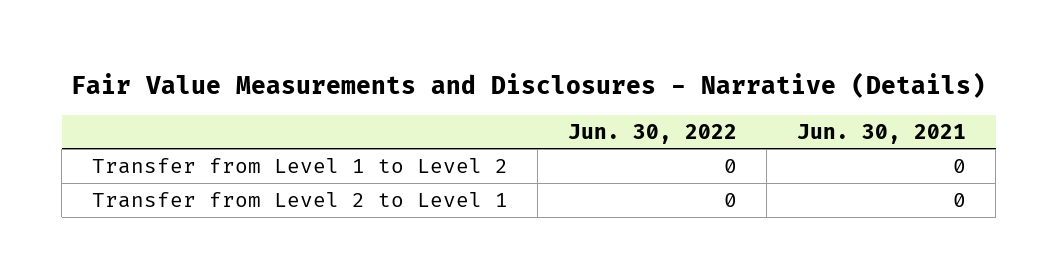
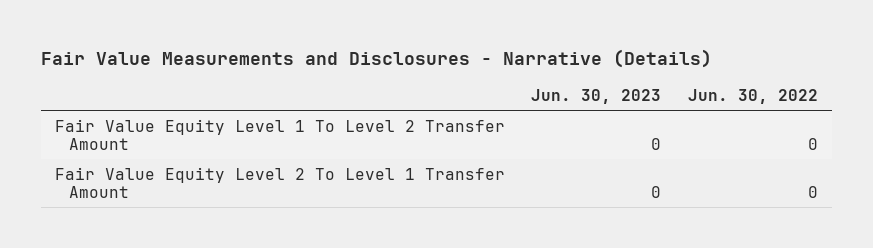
- | Jun. 30, 2022 | Jun. 30, 2021
+ | Jun. 30, 2023 | Jun. 30, 2022
- Transfer from Level 1 to Level 2 | 0 | 0
- Transfer from Level 2 to Level 1 | 0 | 0
+ Fair Value Equity Level 1 To Level 2 Transfer Amount | 0 | 0
+ Fair Value Equity Level 2 To Level 1 Transfer Amount | 0 | 0

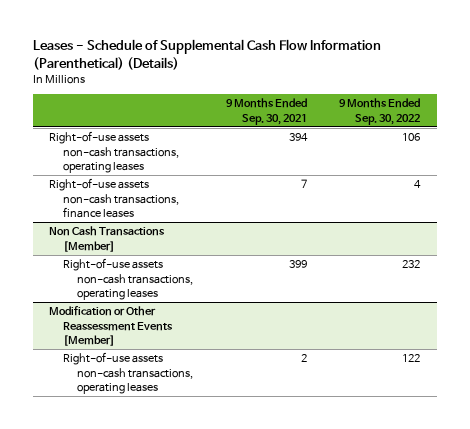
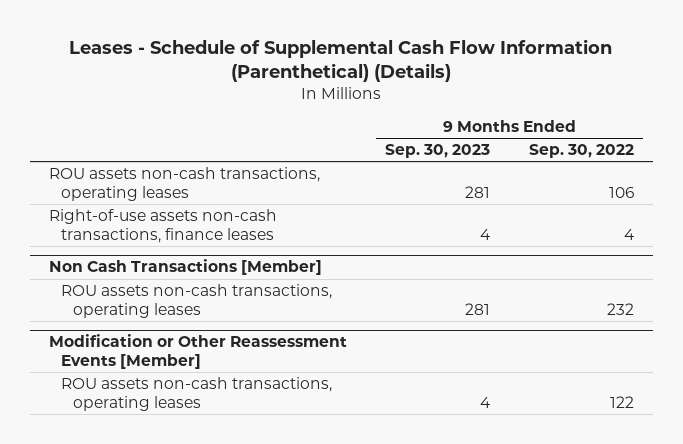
- | 9 Months Ended Sep. 30, 2021 | 9 Months Ended Sep. 30, 2022
+ | 9 Months Ended Sep. 30, 2023 | 9 Months Ended Sep. 30, 2022
- Right-of-use assets non-cash transactions, operating leases | 394 | 106
+ ROU assets non-cash transactions, operating leases | 281 | 106
@ Non Cash Transactions [Member]
- Right-of-use assets non-cash transactions, operating leases | 399 | 232
+ ROU assets non-cash transactions, operating leases | 281 | 232
@ Modification or Other Reassessment Events [Member]
- Right-of-use assets non-cash transactions, operating leases | 2 | 122
+ ROU assets non-cash transactions, operating leases | 4 | 122

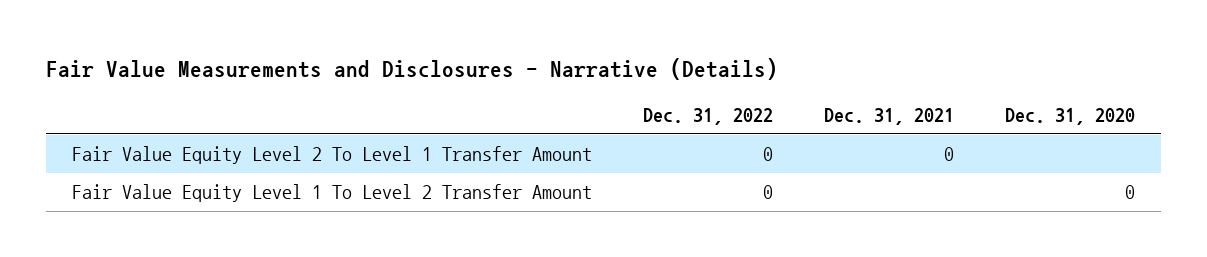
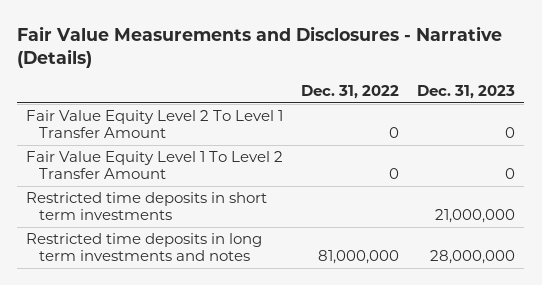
- | Dec. 31, 2022 | Dec. 31, 2021 | Dec. 31, 2020
+ | Dec. 31, 2022 | Dec. 31, 2023
+ Restricted time deposits in short term investments | | 21,000,000
+ Restricted time deposits in long term investments and notes | 81,000,000 | 28,000,000

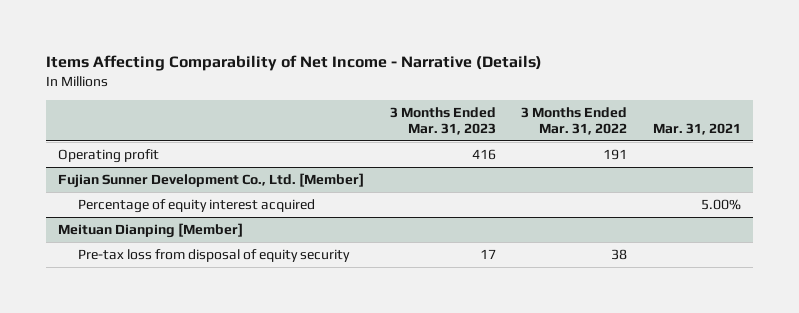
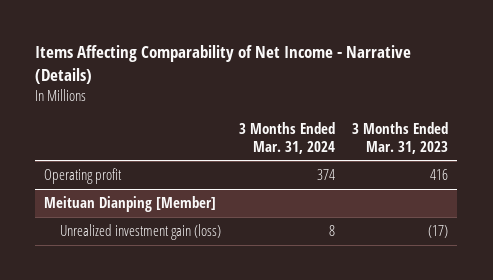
- | 3 Months Ended Mar. 31, 2023 | 3 Months Ended Mar. 31, 2022 | Mar. 31, 2021
+ | 3 Months Ended Mar. 31, 2024 | 3 Months Ended Mar. 31, 2023
- Fujian Sunner Development Co., Ltd. [Member]
- Percentage of equity interest acquired | | | 5.00%
@ Meituan Dianping [Member]
- Pre-tax loss from disposal of equity security | 17 | 38 |
+ Unrealized investment gain (loss) | 8 | (17)

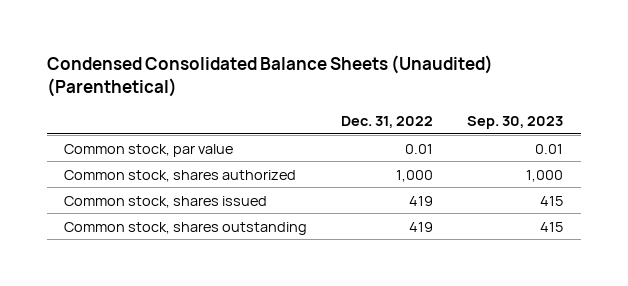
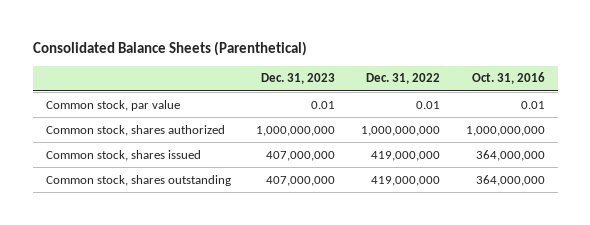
- Condensed Consolidated Balance Sheets (Unaudited) (Parenthetical)
+ Consolidated Balance Sheets (Parenthetical)
- | Dec. 31, 2022 | Sep. 30, 2023
+ | Dec. 31, 2023 | Dec. 31, 2022 | Oct. 31, 2016
- Common stock, shares authorized | 1,000 | 1,000
- Common stock, shares issued | 419 | 415
- Common stock, shares outstanding | 419 | 415
+ Common stock, shares authorized | 1,000,000,000 | 1,000,000,000 | 1,000,000,000
+ Common stock, shares issued | 407,000,000 | 419,000,000 | 364,000,000
+ Common stock, shares outstanding | 407,000,000 | 419,000,000 | 364,000,000

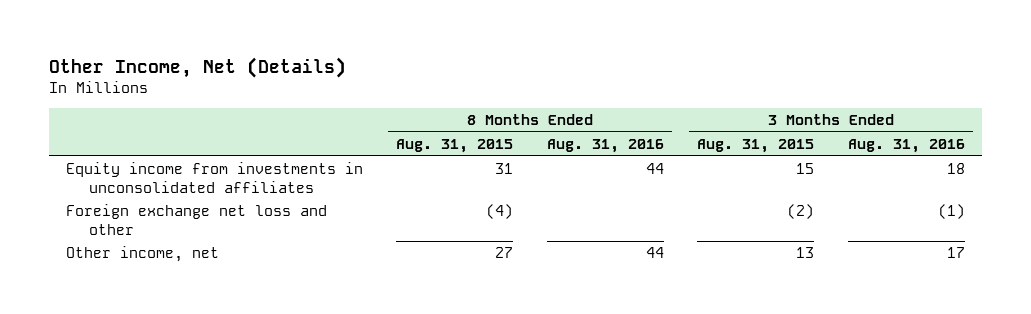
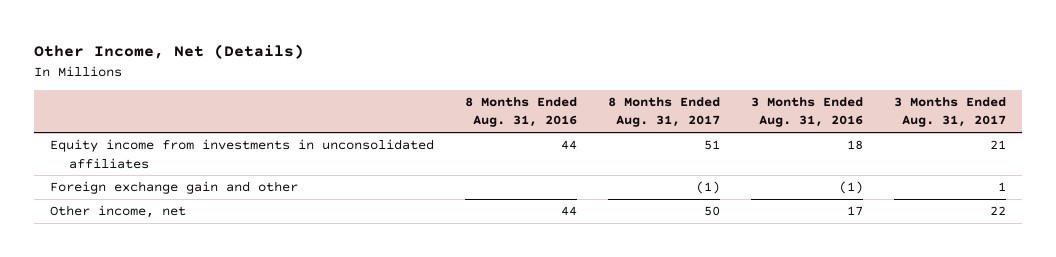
- | 8 Months Ended Aug. 31, 2015 | 8 Months Ended Aug. 31, 2016 | 3 Months Ended Aug. 31, 2015 | 3 Months Ended Aug. 31, 2016
+ | 8 Months Ended Aug. 31, 2016 | 8 Months Ended Aug. 31, 2017 | 3 Months Ended Aug. 31, 2016 | 3 Months Ended Aug. 31, 2017
- Foreign exchange net loss and other | (4) | | (2) | (1)
+ Foreign exchange gain and other | | (1) | (1) | 1

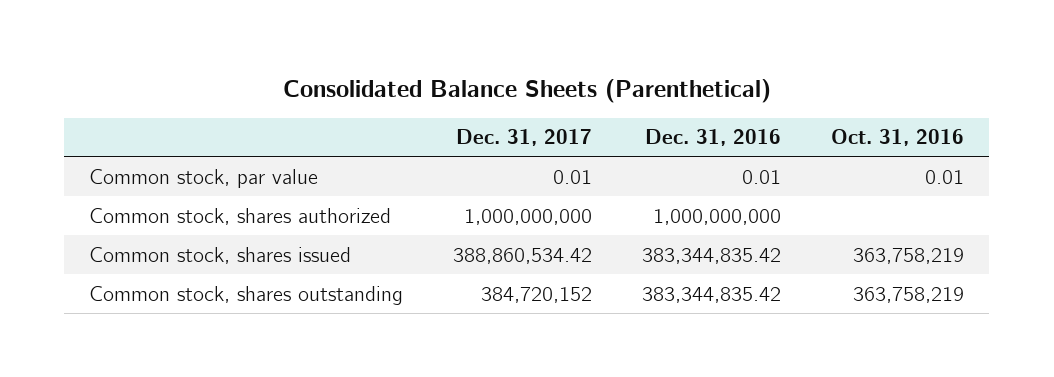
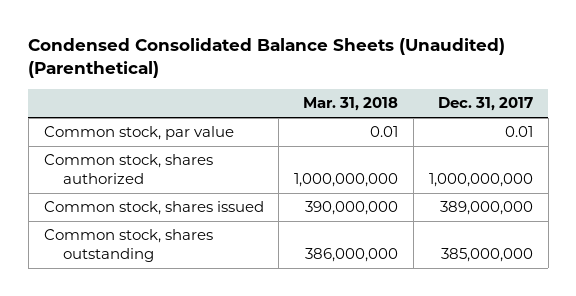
- Consolidated Balance Sheets (Parenthetical)
+ Condensed Consolidated Balance Sheets (Unaudited) (Parenthetical)
- | Dec. 31, 2017 | Dec. 31, 2016 | Oct. 31, 2016
+ | Mar. 31, 2018 | Dec. 31, 2017
- Common stock, shares issued | 388,860,534.42 | 383,344,835.42 | 363,758,219
- Common stock, shares outstanding | 384,720,152 | 383,344,835.42 | 363,758,219
+ Common stock, shares issued | 390,000,000 | 389,000,000
+ Common stock, shares outstanding | 386,000,000 | 385,000,000

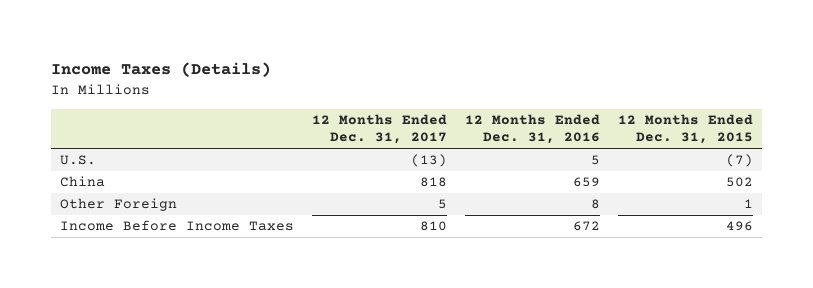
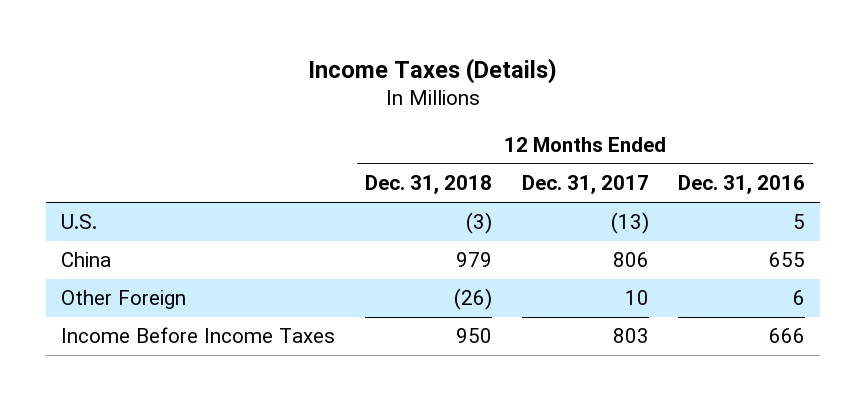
- | 12 Months Ended Dec. 31, 2017 | 12 Months Ended Dec. 31, 2016 | 12 Months Ended Dec. 31, 2015
+ | 12 Months Ended Dec. 31, 2018 | 12 Months Ended Dec. 31, 2017 | 12 Months Ended Dec. 31, 2016
- China | 818 | 659 | 502
- Other Foreign | 5 | 8 | 1
- Income Before Income Taxes | 810 | 672 | 496
+ China | 979 | 806 | 655
+ Other Foreign | (26) | 10 | 6
+ Income Before Income Taxes | 950 | 803 | 666

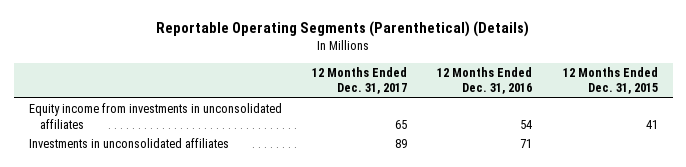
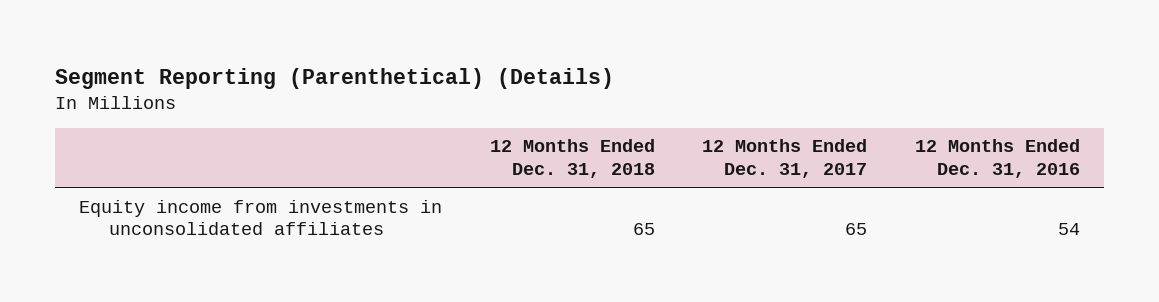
- Reportable Operating Segments (Parenthetical) (Details)
+ Segment Reporting (Parenthetical) (Details)
- | 12 Months Ended Dec. 31, 2017 | 12 Months Ended Dec. 31, 2016 | 12 Months Ended Dec. 31, 2015
+ | 12 Months Ended Dec. 31, 2018 | 12 Months Ended Dec. 31, 2017 | 12 Months Ended Dec. 31, 2016
- Investments in unconsolidated affiliates | 89 | 71 |

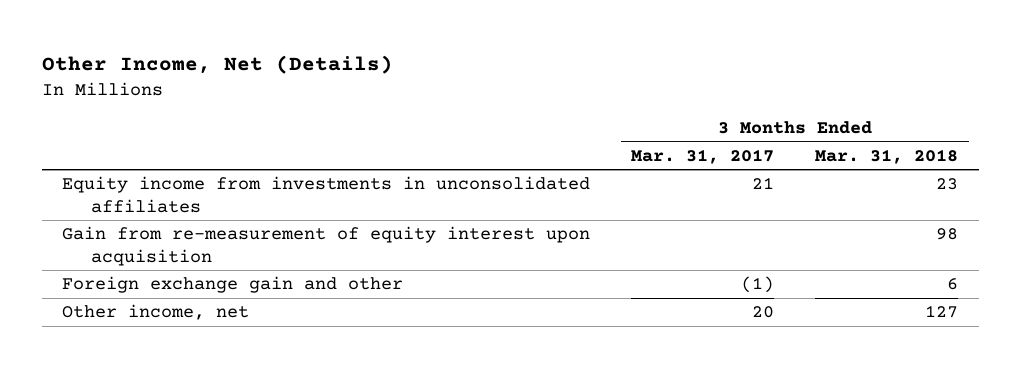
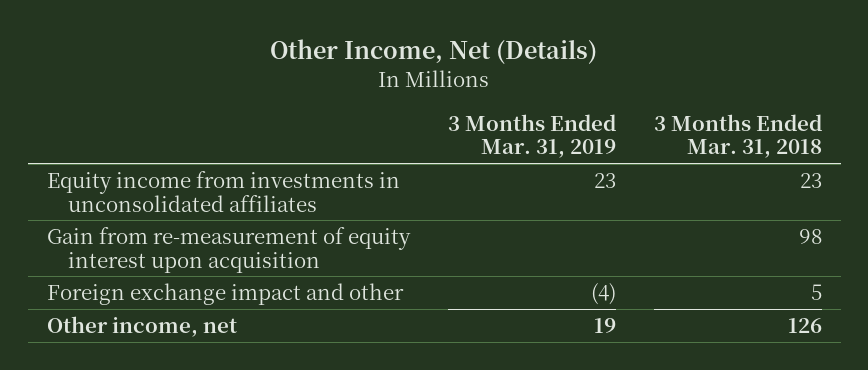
- | 3 Months Ended Mar. 31, 2017 | 3 Months Ended Mar. 31, 2018
+ | 3 Months Ended Mar. 31, 2019 | 3 Months Ended Mar. 31, 2018
- Foreign exchange gain and other | (1) | 6
- Other income, net | 20 | 127
+ Foreign exchange impact and other | (4) | 5
+ Other income, net | 19 | 126

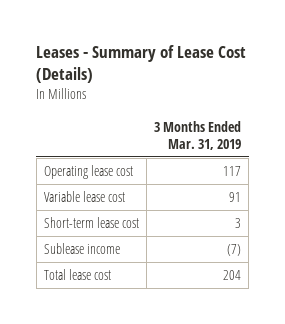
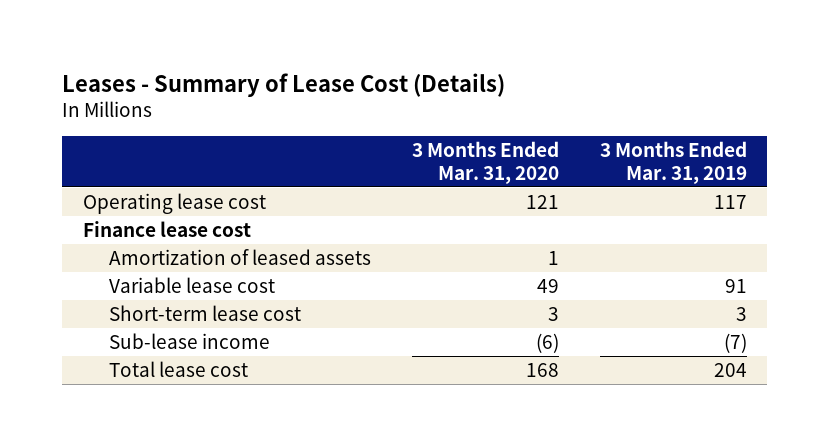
- | 3 Months Ended Mar. 31, 2019
+ | 3 Months Ended Mar. 31, 2020 | 3 Months Ended Mar. 31, 2019
+ Finance lease cost
+ Amortization of leased assets | 1 |
- Sublease income | (7)
+ Sub-lease income | (6) | (7)

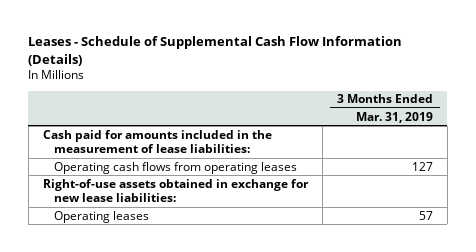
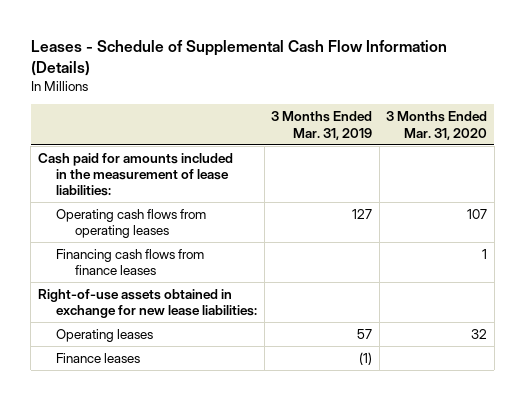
- | 3 Months Ended Mar. 31, 2019
+ | 3 Months Ended Mar. 31, 2019 | 3 Months Ended Mar. 31, 2020
+ Financing cash flows from finance leases | | 1
+ Finance leases | (1) |

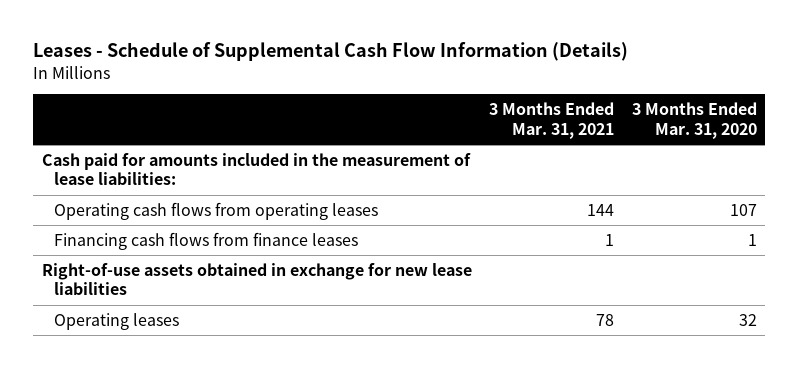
- | 3 Months Ended Mar. 31, 2019 | 3 Months Ended Mar. 31, 2020
+ | 3 Months Ended Mar. 31, 2021 | 3 Months Ended Mar. 31, 2020
- Right-of-use assets obtained in exchange for new lease liabilities:
+ Right-of-use assets obtained in exchange for new lease liabilities
- Finance leases | (1) |

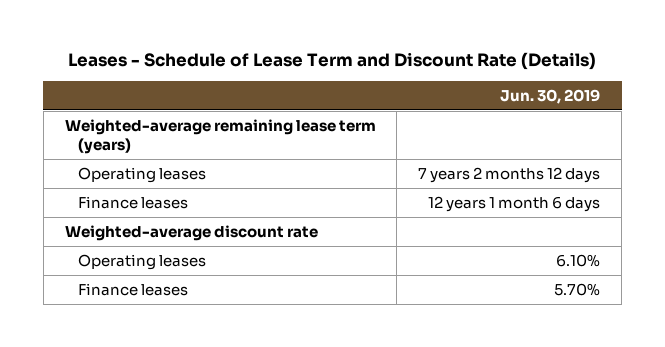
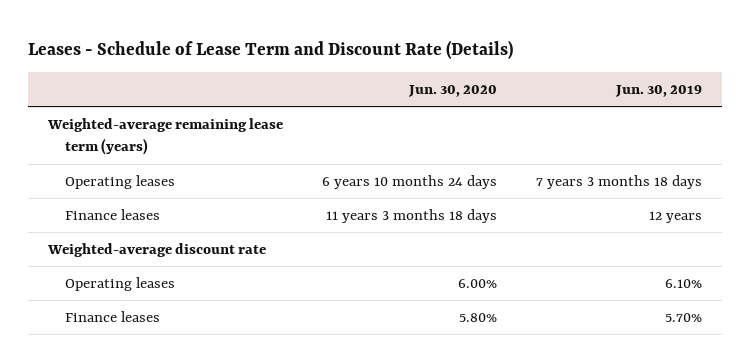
- | Jun. 30, 2019
+ | Jun. 30, 2020 | Jun. 30, 2019
- Operating leases | 7 years 2 months 12 days
- Finance leases | 12 years 1 month 6 days
+ Operating leases | 6 years 10 months 24 days | 7 years 3 months 18 days
+ Finance leases | 11 years 3 months 18 days | 12 years

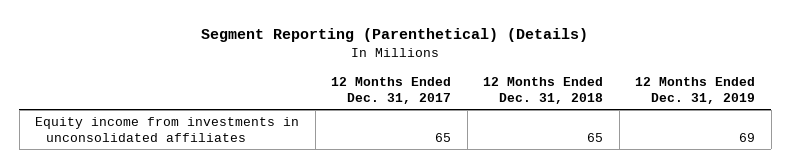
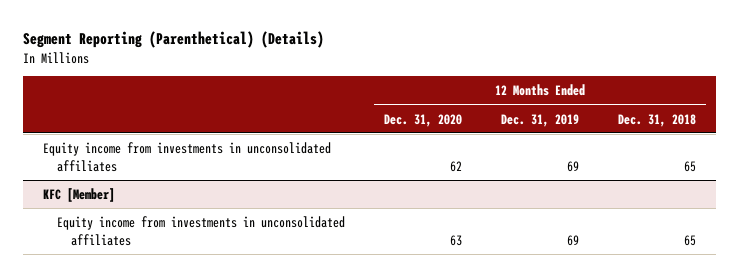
- | 12 Months Ended Dec. 31, 2017 | 12 Months Ended Dec. 31, 2018 | 12 Months Ended Dec. 31, 2019
+ | 12 Months Ended Dec. 31, 2020 | 12 Months Ended Dec. 31, 2019 | 12 Months Ended Dec. 31, 2018
+ KFC [Member]
+ Equity income from investments in unconsolidated affiliates | 63 | 69 | 65

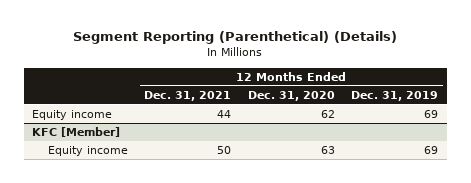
- | 12 Months Ended Dec. 31, 2020 | 12 Months Ended Dec. 31, 2019 | 12 Months Ended Dec. 31, 2018
+ | 12 Months Ended Dec. 31, 2021 | 12 Months Ended Dec. 31, 2020 | 12 Months Ended Dec. 31, 2019
- Equity income from investments in unconsolidated affiliates | 62 | 69 | 65
+ Equity income | 44 | 62 | 69
@ KFC [Member]
- Equity income from investments in unconsolidated affiliates | 63 | 69 | 65
+ Equity income | 50 | 63 | 69

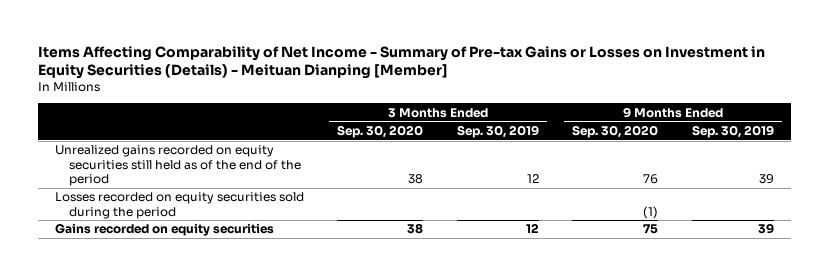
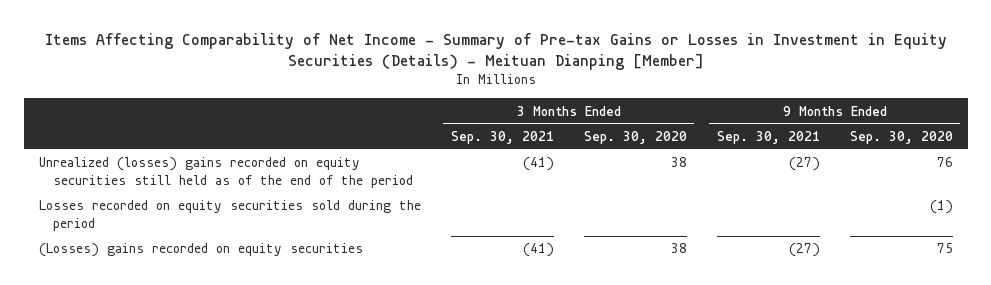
- Items Affecting Comparability of Net Income - Summary of Pre-tax Gains or Losses on Investment in Equity Securities (Details) - Meituan Dianping [Member]
+ Items Affecting Comparability of Net Income - Summary of Pre-tax Gains or Losses in Investment in Equity Securities (Details) - Meituan Dianping [Member]
- | 3 Months Ended Sep. 30, 2020 | 3 Months Ended Sep. 30, 2019 | 9 Months Ended Sep. 30, 2020 | 9 Months Ended Sep. 30, 2019
+ | 3 Months Ended Sep. 30, 2021 | 3 Months Ended Sep. 30, 2020 | 9 Months Ended Sep. 30, 2021 | 9 Months Ended Sep. 30, 2020
- Unrealized gains recorded on equity securities still held as of the end of the period | 38 | 12 | 76 | 39
+ Unrealized (losses) gains recorded on equity securities still held as of the end of the period | (41) | 38 | (27) | 76
- Gains recorded on equity securities | 38 | 12 | 75 | 39
+ (Losses) gains recorded on equity securities | (41) | 38 | (27) | 75

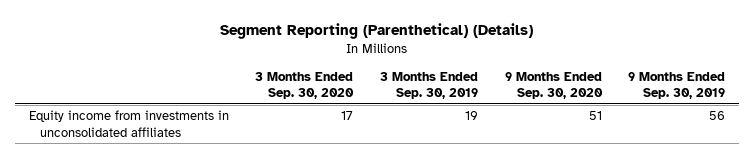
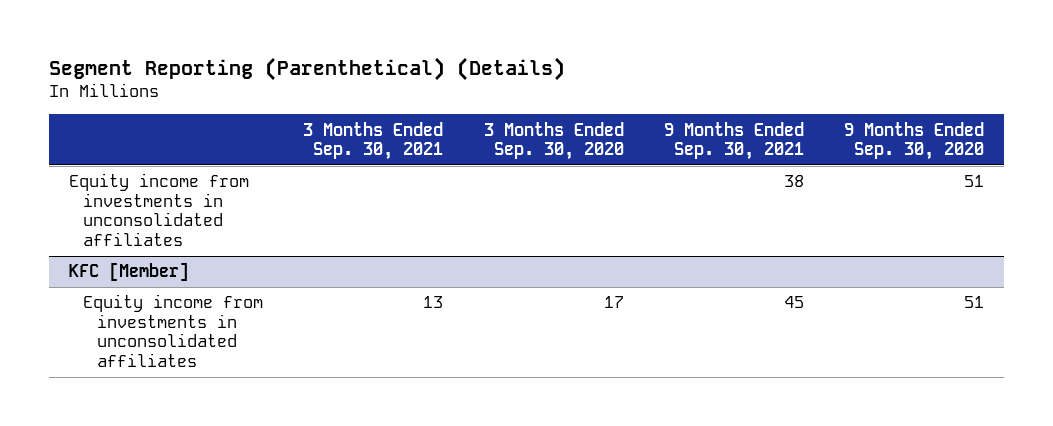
- | 3 Months Ended Sep. 30, 2020 | 3 Months Ended Sep. 30, 2019 | 9 Months Ended Sep. 30, 2020 | 9 Months Ended Sep. 30, 2019
+ | 3 Months Ended Sep. 30, 2021 | 3 Months Ended Sep. 30, 2020 | 9 Months Ended Sep. 30, 2021 | 9 Months Ended Sep. 30, 2020
+ Equity income from investments in unconsolidated affiliates | | | 38 | 51
+ KFC [Member]

